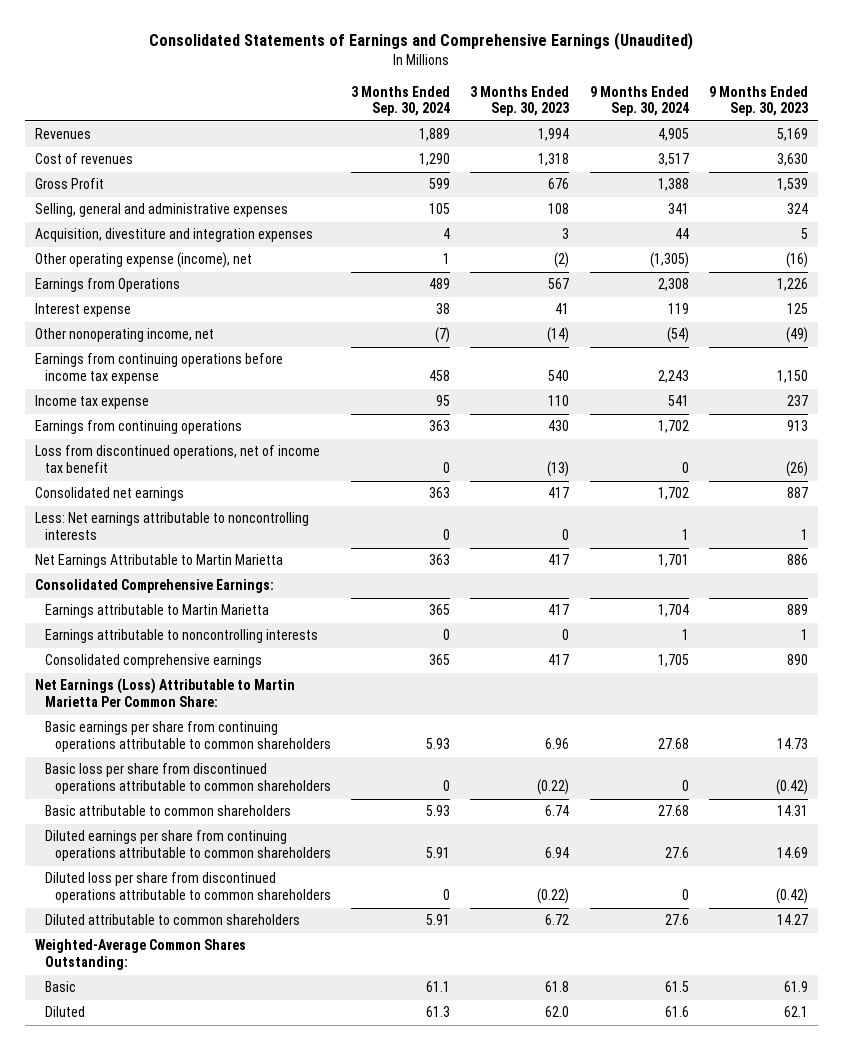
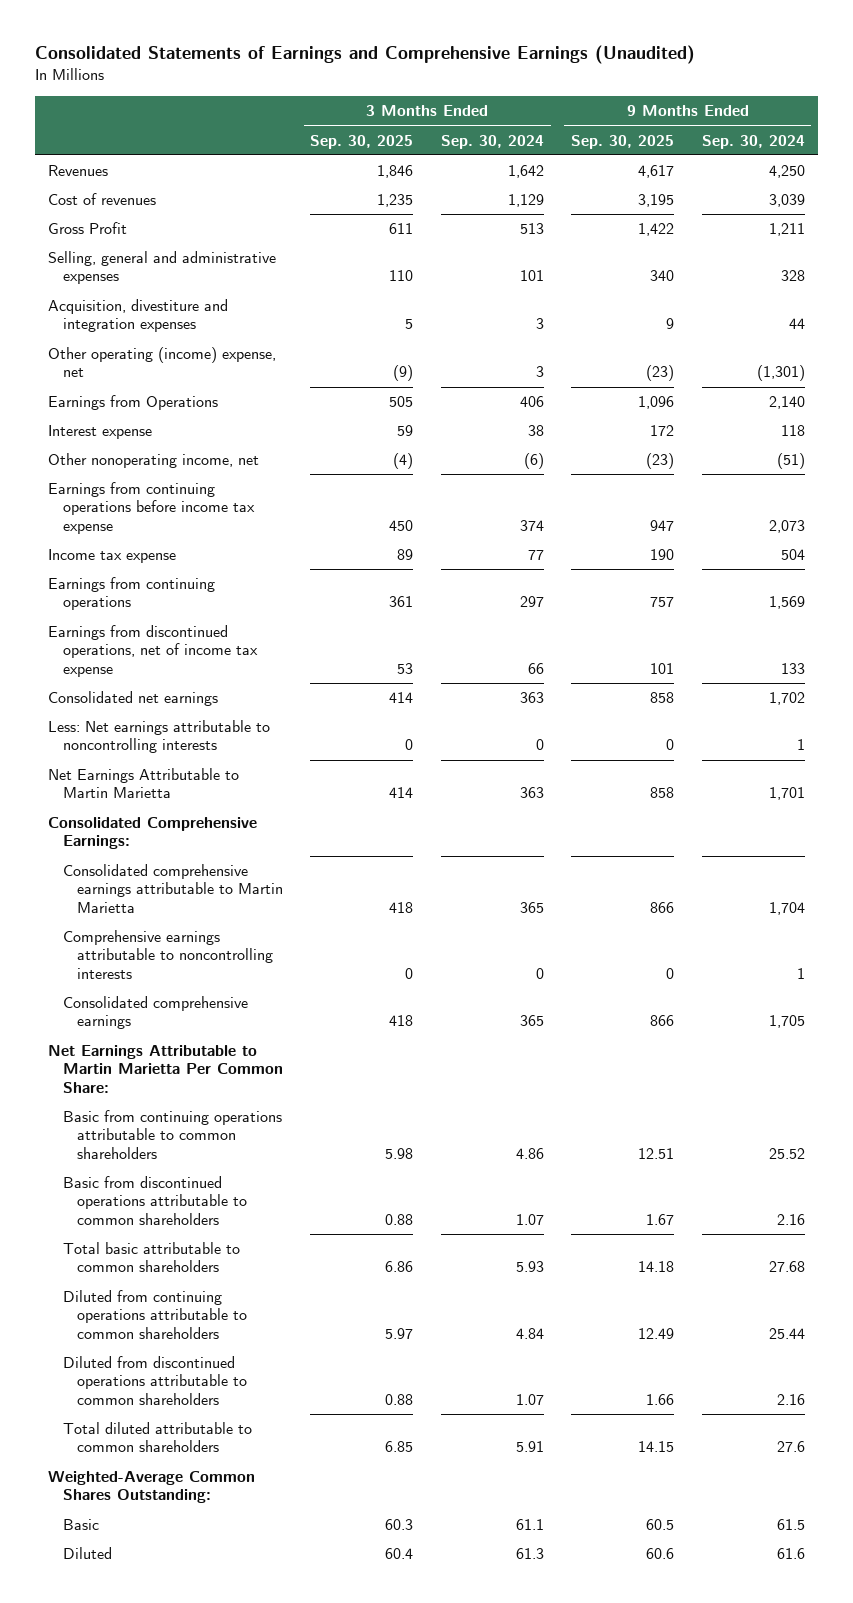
- | 3 Months Ended Sep. 30, 2024 | 3 Months Ended Sep. 30, 2023 | 9 Months Ended Sep. 30, 2024 | 9 Months Ended Sep. 30, 2023
+ | 3 Months Ended Sep. 30, 2025 | 3 Months Ended Sep. 30, 2024 | 9 Months Ended Sep. 30, 2025 | 9 Months Ended Sep. 30, 2024
- Revenues | 1,889 | 1,994 | 4,905 | 5,169
- Cost of revenues | 1,290 | 1,318 | 3,517 | 3,630
- Gross Profit | 599 | 676 | 1,388 | 1,539
- Selling, general and administrative expenses | 105 | 108 | 341 | 324
- Acquisition, divestiture and integration expenses | 4 | 3 | 44 | 5
- Other operating expense (income), net | 1 | (2) | (1,305) | (16)
- Earnings from Operations | 489 | 567 | 2,308 | 1,226
- Interest expense | 38 | 41 | 119 | 125
- Other nonoperating income, net | (7) | (14) | (54) | (49)
- Earnings from continuing operations before income tax expense | 458 | 540 | 2,243 | 1,150
- Income tax expense | 95 | 110 | 541 | 237
- Earnings from continuing operations | 363 | 430 | 1,702 | 913
- Loss from discontinued operations, net of income tax benefit | 0 | (13) | 0 | (26)
+ Revenues | 1,846 | 1,642 | 4,617 | 4,250
+ Cost of revenues | 1,235 | 1,129 | 3,195 | 3,039
+ Gross Profit | 611 | 513 | 1,422 | 1,211
+ Selling, general and administrative expenses | 110 | 101 | 340 | 328
+ Acquisition, divestiture and integration expenses | 5 | 3 | 9 | 44
+ Other operating (income) expense, net | (9) | 3 | (23) | (1,301)
+ Earnings from Operations | 505 | 406 | 1,096 | 2,140
+ Interest expense | 59 | 38 | 172 | 118
+ Other nonoperating income, net | (4) | (6) | (23) | (51)
+ Earnings from continuing operations before income tax expense | 450 | 374 | 947 | 2,073
+ Income tax expense | 89 | 77 | 190 | 504
+ Earnings from continuing operations | 361 | 297 | 757 | 1,569
+ Earnings from discontinued operations, net of income tax expense | 53 | 66 | 101 | 133
- Earnings attributable to Martin Marietta | 365 | 417 | 1,704 | 889
- Earnings attributable to noncontrolling interests | 0 | 0 | 1 | 1
+ Consolidated comprehensive earnings attributable to Martin Marietta | 418 | 365 | 866 | 1,704
+ Comprehensive earnings attributable to noncontrolling interests | 0 | 0 | 0 | 1
- Net Earnings (Loss) Attributable to Martin Marietta Per Common Share:
- Basic earnings per share from continuing operations attributable to common shareholders | 5.93 | 6.96 | 27.68 | 14.73
- Basic loss per share from discontinued operations attributable to common shareholders | 0 | (0.22) | 0 | (0.42)
- Basic attributable to common shareholders | 5.93 | 6.74 | 27.68 | 14.31
- Diluted earnings per share from continuing operations attributable to common shareholders | 5.91 | 6.94 | 27.6 | 14.69
- Diluted loss per share from discontinued operations attributable to common shareholders | 0 | (0.22) | 0 | (0.42)
- Diluted attributable to common shareholders | 5.91 | 6.72 | 27.6 | 14.27
+ Net Earnings Attributable to Martin Marietta Per Common Share:
+ Basic from continuing operations attributable to common shareholders | 5.98 | 4.86 | 12.51 | 25.52
+ Basic from discontinued operations attributable to common shareholders | 0.88 | 1.07 | 1.67 | 2.16
+ Total basic attributable to common shareholders | 6.86 | 5.93 | 14.18 | 27.68
+ Diluted from continuing operations attributable to common shareholders | 5.97 | 4.84 | 12.49 | 25.44
+ Diluted from discontinued operations attributable to common shareholders | 0.88 | 1.07 | 1.66 | 2.16
+ Total diluted attributable to common shareholders | 6.85 | 5.91 | 14.15 | 27.6

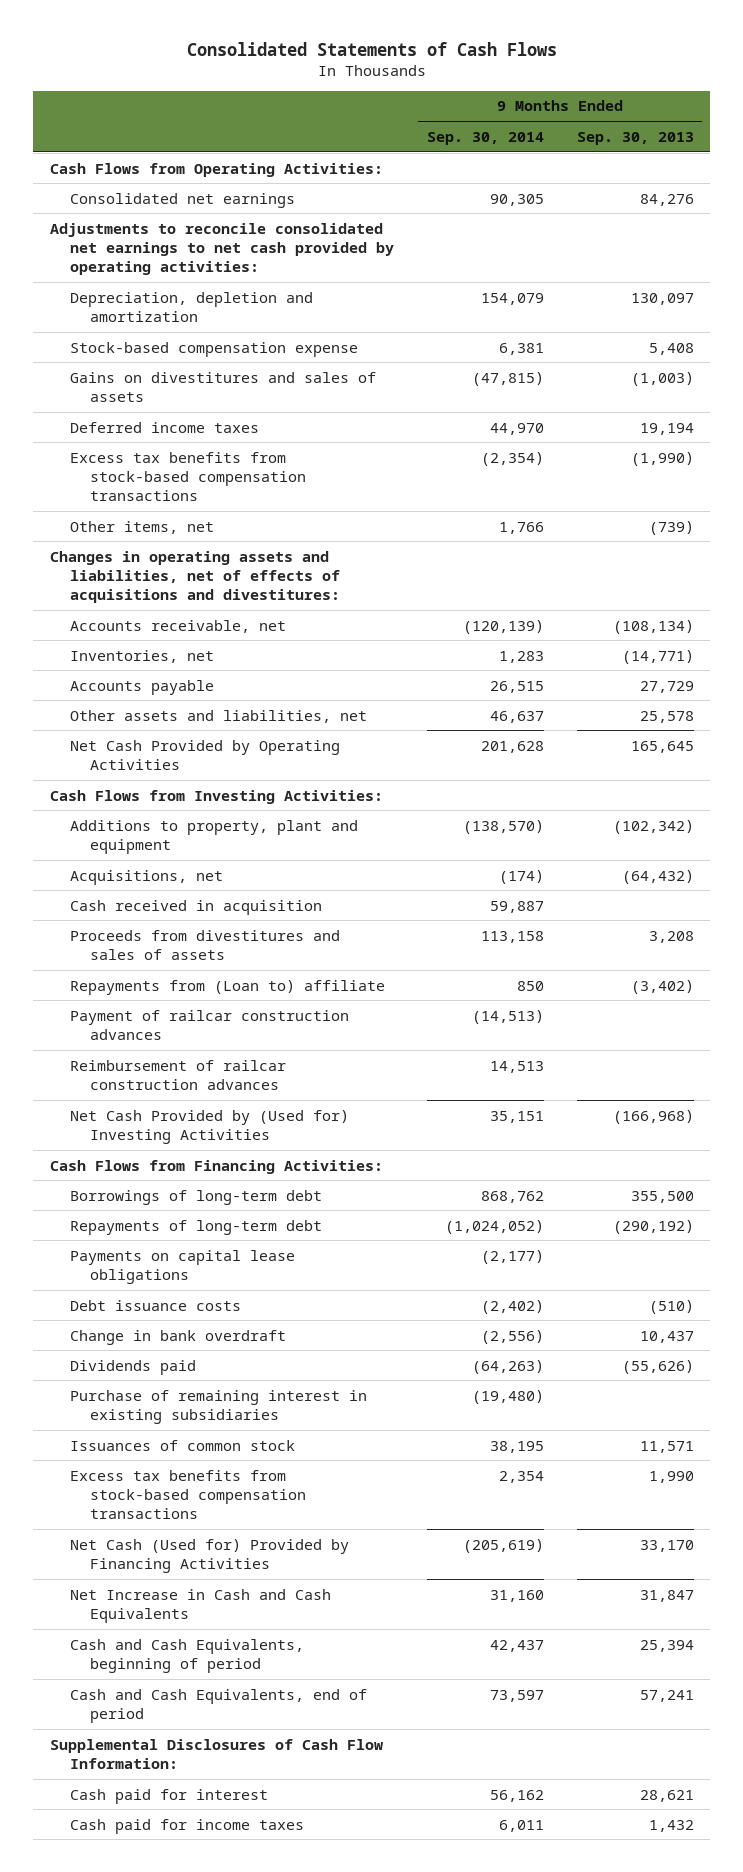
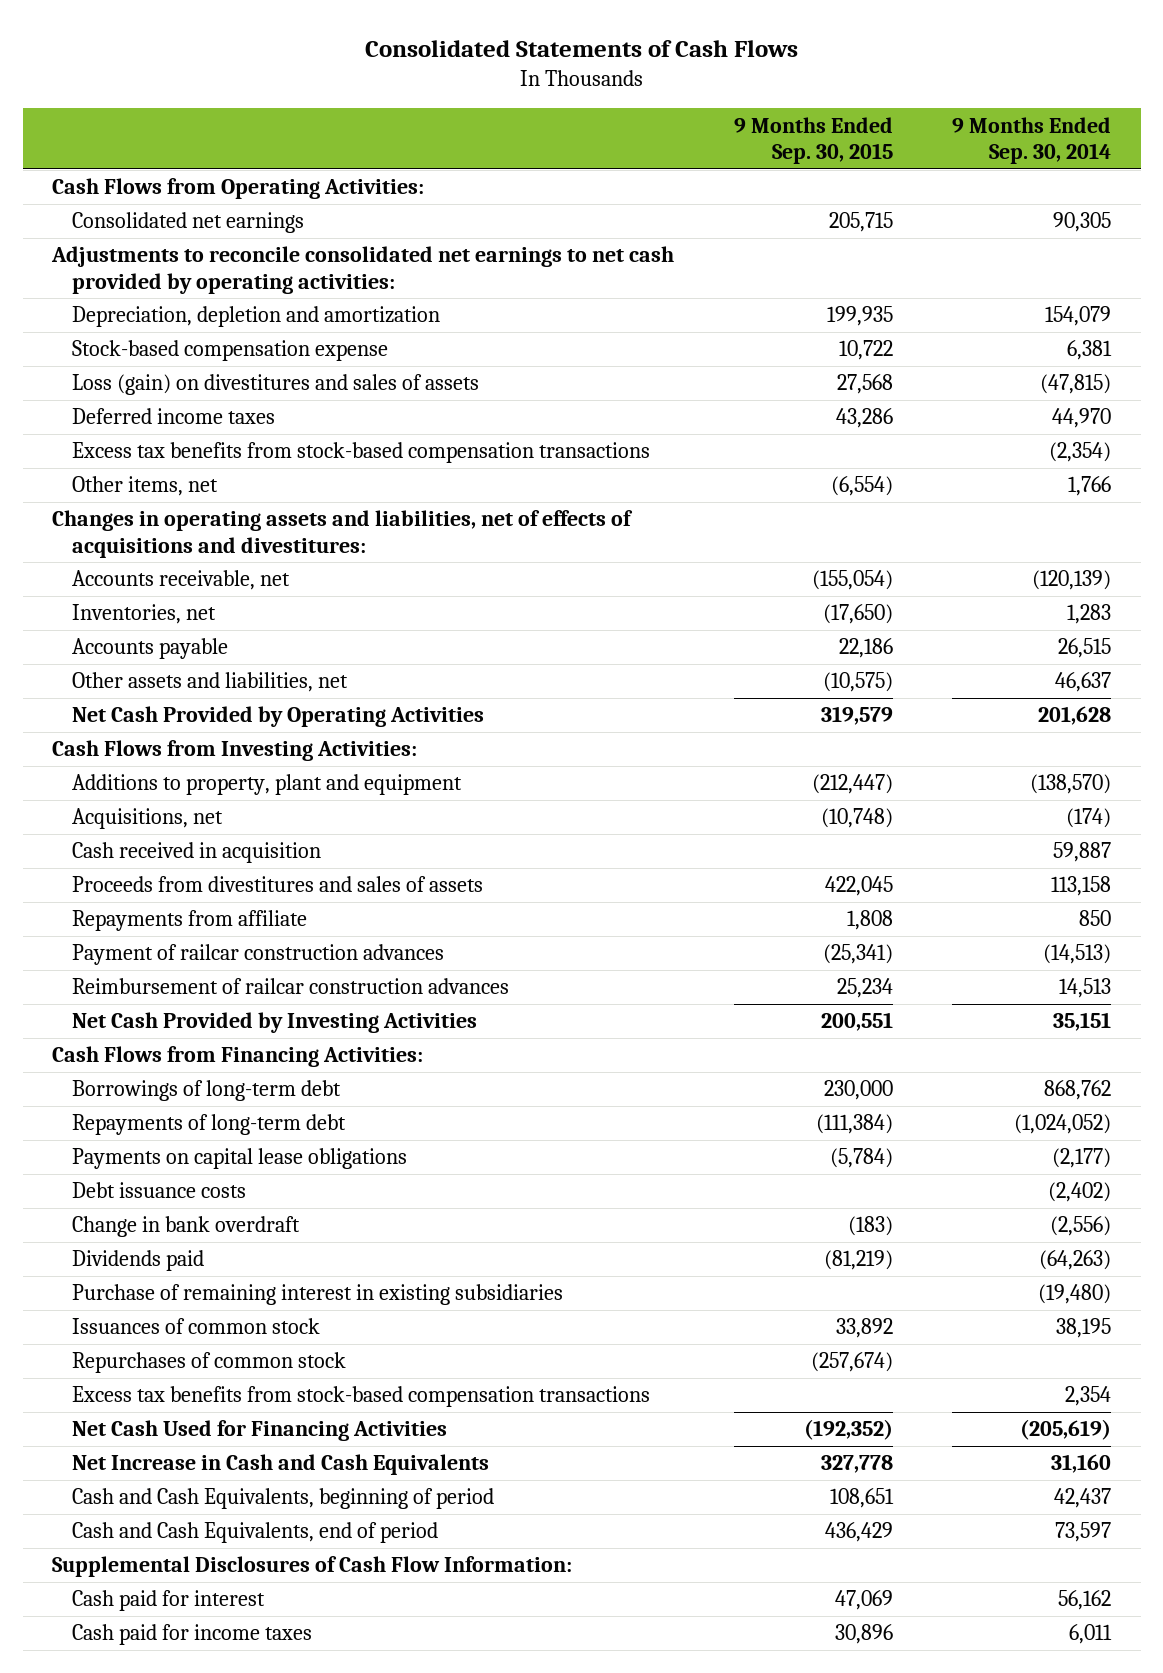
- | 9 Months Ended Sep. 30, 2014 | 9 Months Ended Sep. 30, 2013
+ | 9 Months Ended Sep. 30, 2015 | 9 Months Ended Sep. 30, 2014
- Gains on divestitures and sales of assets | (47,815) | (1,003)
+ Loss (gain) on divestitures and sales of assets | 27,568 | (47,815)
- Repayments from (Loan to) affiliate | 850 | (3,402)
+ Repayments from affiliate | 1,808 | 850
- Net Cash Provided by (Used for) Investing Activities | 35,151 | (166,968)
+ Net Cash Provided by Investing Activities | 200,551 | 35,151
+ Repurchases of common stock | (257,674) |
- Net Cash (Used for) Provided by Financing Activities | (205,619) | 33,170
+ Net Cash Used for Financing Activities | (192,352) | (205,619)

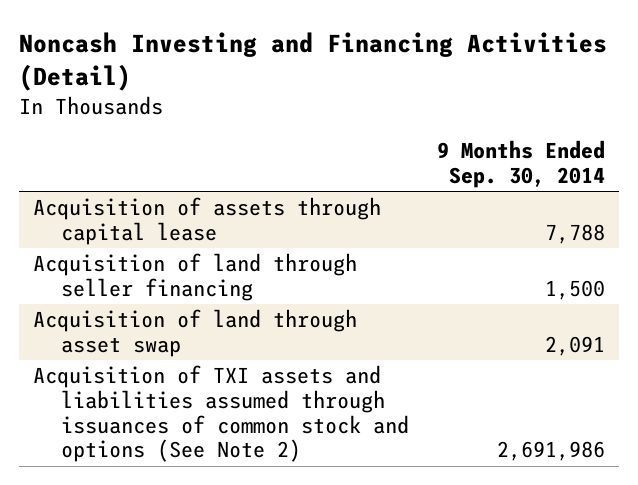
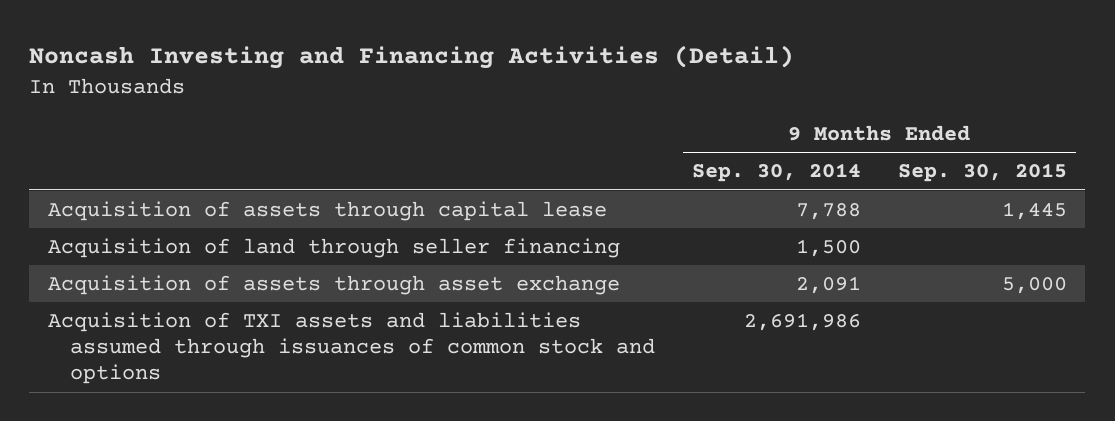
- | 9 Months Ended Sep. 30, 2014
+ | 9 Months Ended Sep. 30, 2014 | 9 Months Ended Sep. 30, 2015
- Acquisition of land through asset swap | 2,091
- Acquisition of TXI assets and liabilities assumed through issuances of common stock and options (See Note 2) | 2,691,986
+ Acquisition of assets through asset exchange | 2,091 | 5,000
+ Acquisition of TXI assets and liabilities assumed through issuances of common stock and options | 2,691,986 |

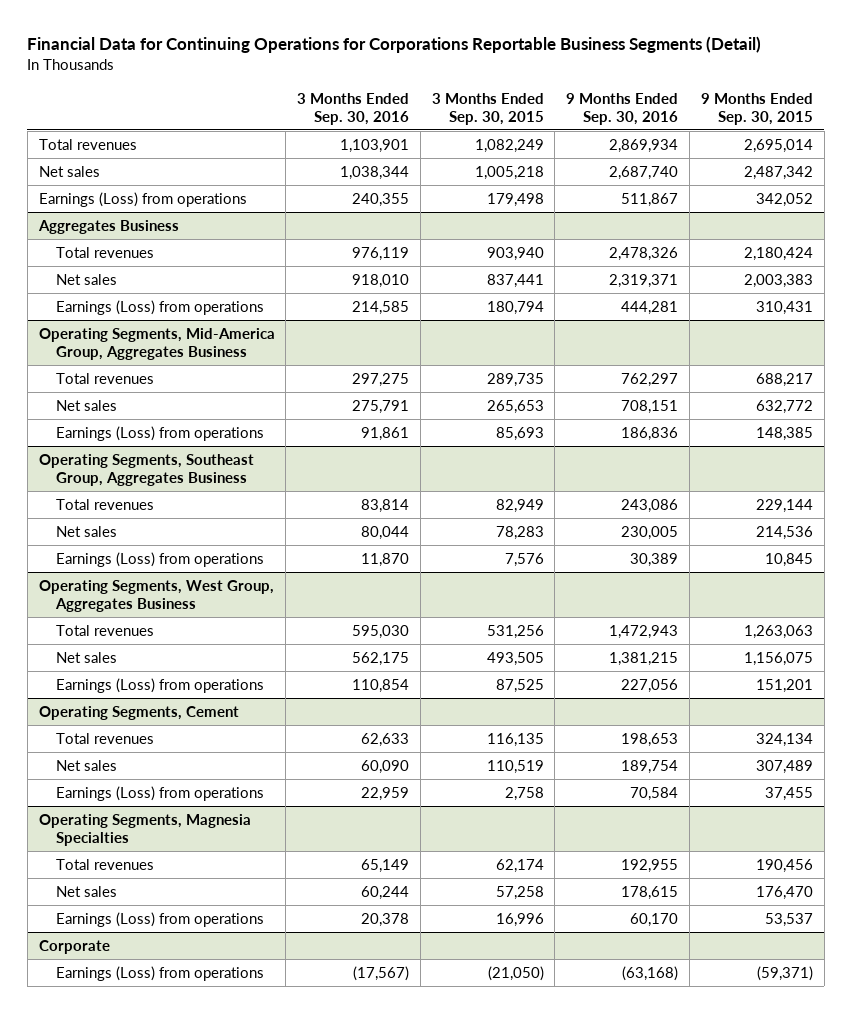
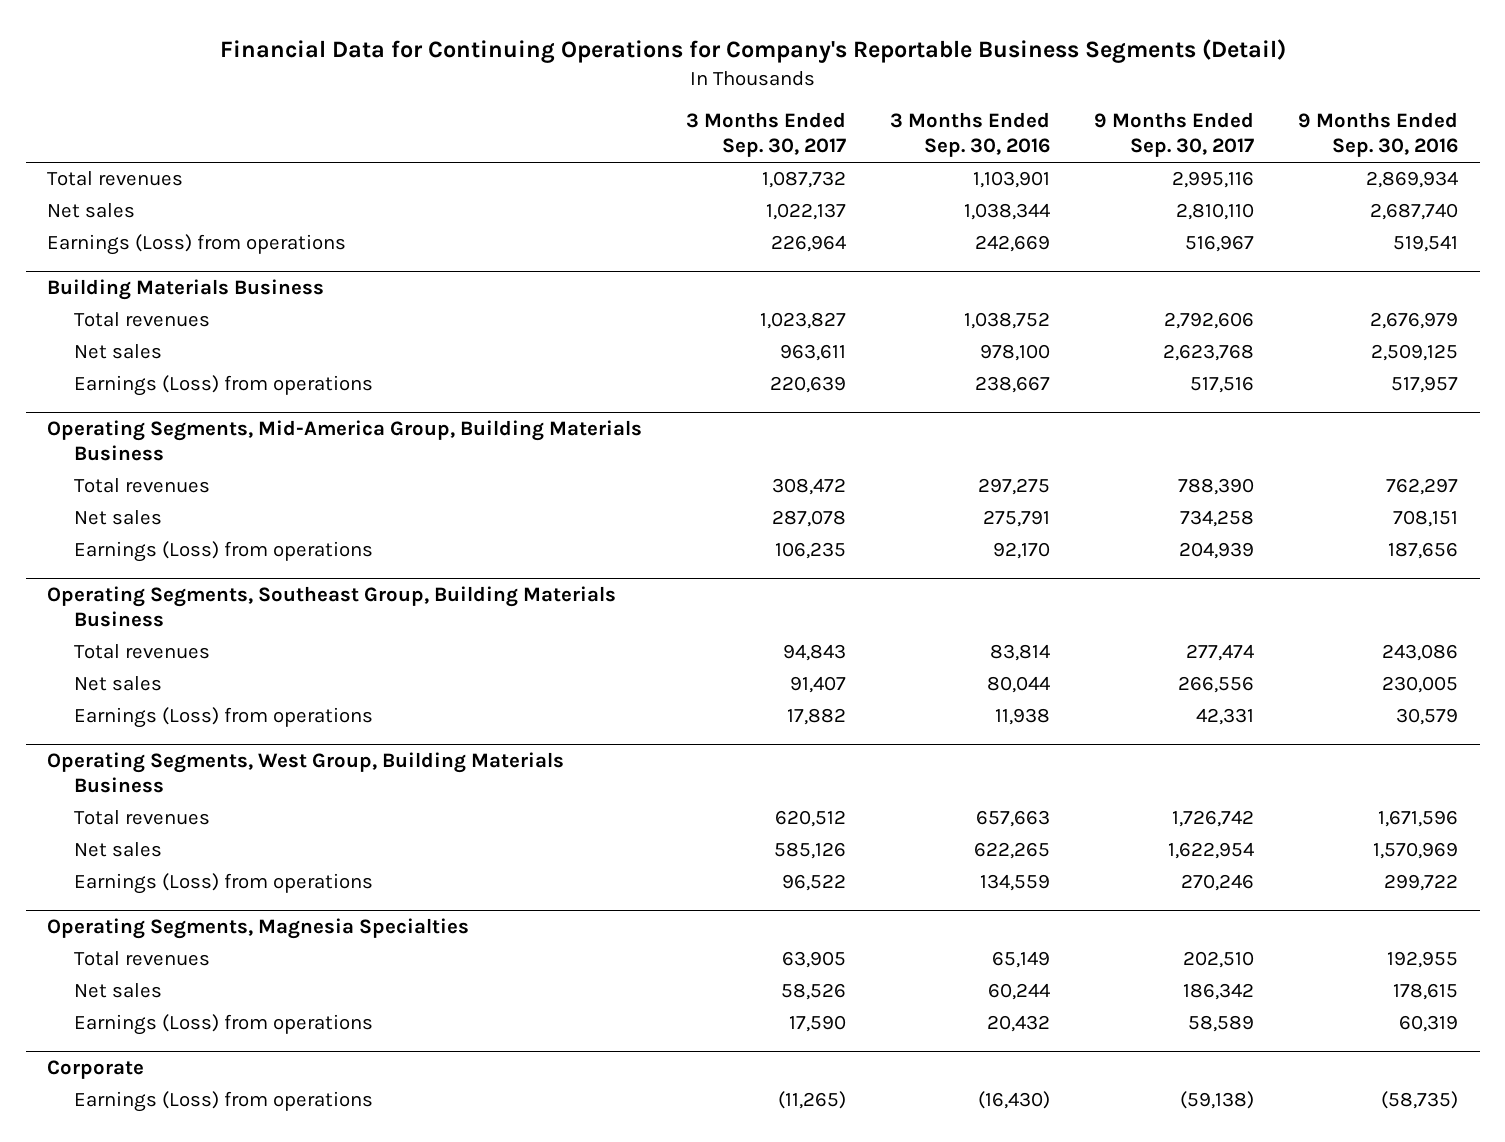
- Financial Data for Continuing Operations for Corporations Reportable Business Segments (Detail)
+ Financial Data for Continuing Operations for Company's Reportable Business Segments (Detail)
- | 3 Months Ended Sep. 30, 2016 | 3 Months Ended Sep. 30, 2015 | 9 Months Ended Sep. 30, 2016 | 9 Months Ended Sep. 30, 2015
+ | 3 Months Ended Sep. 30, 2017 | 3 Months Ended Sep. 30, 2016 | 9 Months Ended Sep. 30, 2017 | 9 Months Ended Sep. 30, 2016
- Earnings (Loss) from operations | 240,355 | 179,498 | 511,867 | 342,052
- Aggregates Business
- Total revenues | 976,119 | 903,940 | 2,478,326 | 2,180,424
- Net sales | 918,010 | 837,441 | 2,319,371 | 2,003,383
- Earnings (Loss) from operations | 214,585 | 180,794 | 444,281 | 310,431
- Operating Segments, Mid-America Group, Aggregates Business
+ Earnings (Loss) from operations | 226,964 | 242,669 | 516,967 | 519,541
+ Building Materials Business
+ Total revenues | 1,023,827 | 1,038,752 | 2,792,606 | 2,676,979
+ Net sales | 963,611 | 978,100 | 2,623,768 | 2,509,125
+ Earnings (Loss) from operations | 220,639 | 238,667 | 517,516 | 517,957
+ Operating Segments, Mid-America Group, Building Materials Business
- Earnings (Loss) from operations | 91,861 | 85,693 | 186,836 | 148,385
- Operating Segments, Southeast Group, Aggregates Business
+ Earnings (Loss) from operations | 106,235 | 92,170 | 204,939 | 187,656
+ Operating Segments, Southeast Group, Building Materials Business
- Earnings (Loss) from operations | 11,870 | 7,576 | 30,389 | 10,845
- Operating Segments, West Group, Aggregates Business
- Total revenues | 595,030 | 531,256 | 1,472,943 | 1,263,063
- Net sales | 562,175 | 493,505 | 1,381,215 | 1,156,075
- Earnings (Loss) from operations | 110,854 | 87,525 | 227,056 | 151,201
- Operating Segments, Cement
- Total revenues | 62,633 | 116,135 | 198,653 | 324,134
- Net sales | 60,090 | 110,519 | 189,754 | 307,489
- Earnings (Loss) from operations | 22,959 | 2,758 | 70,584 | 37,455
+ Earnings (Loss) from operations | 17,882 | 11,938 | 42,331 | 30,579
+ Operating Segments, West Group, Building Materials Business
+ Total revenues | 620,512 | 657,663 | 1,726,742 | 1,671,596
+ Net sales | 585,126 | 622,265 | 1,622,954 | 1,570,969
+ Earnings (Loss) from operations | 96,522 | 134,559 | 270,246 | 299,722
@ Operating Segments, Magnesia Specialties
- Earnings (Loss) from operations | 20,378 | 16,996 | 60,170 | 53,537
+ Earnings (Loss) from operations | 17,590 | 20,432 | 58,589 | 60,319
@ Corporate
- Earnings (Loss) from operations | (17,567) | (21,050) | (63,168) | (59,371)
+ Earnings (Loss) from operations | (11,265) | (16,430) | (59,138) | (58,735)

